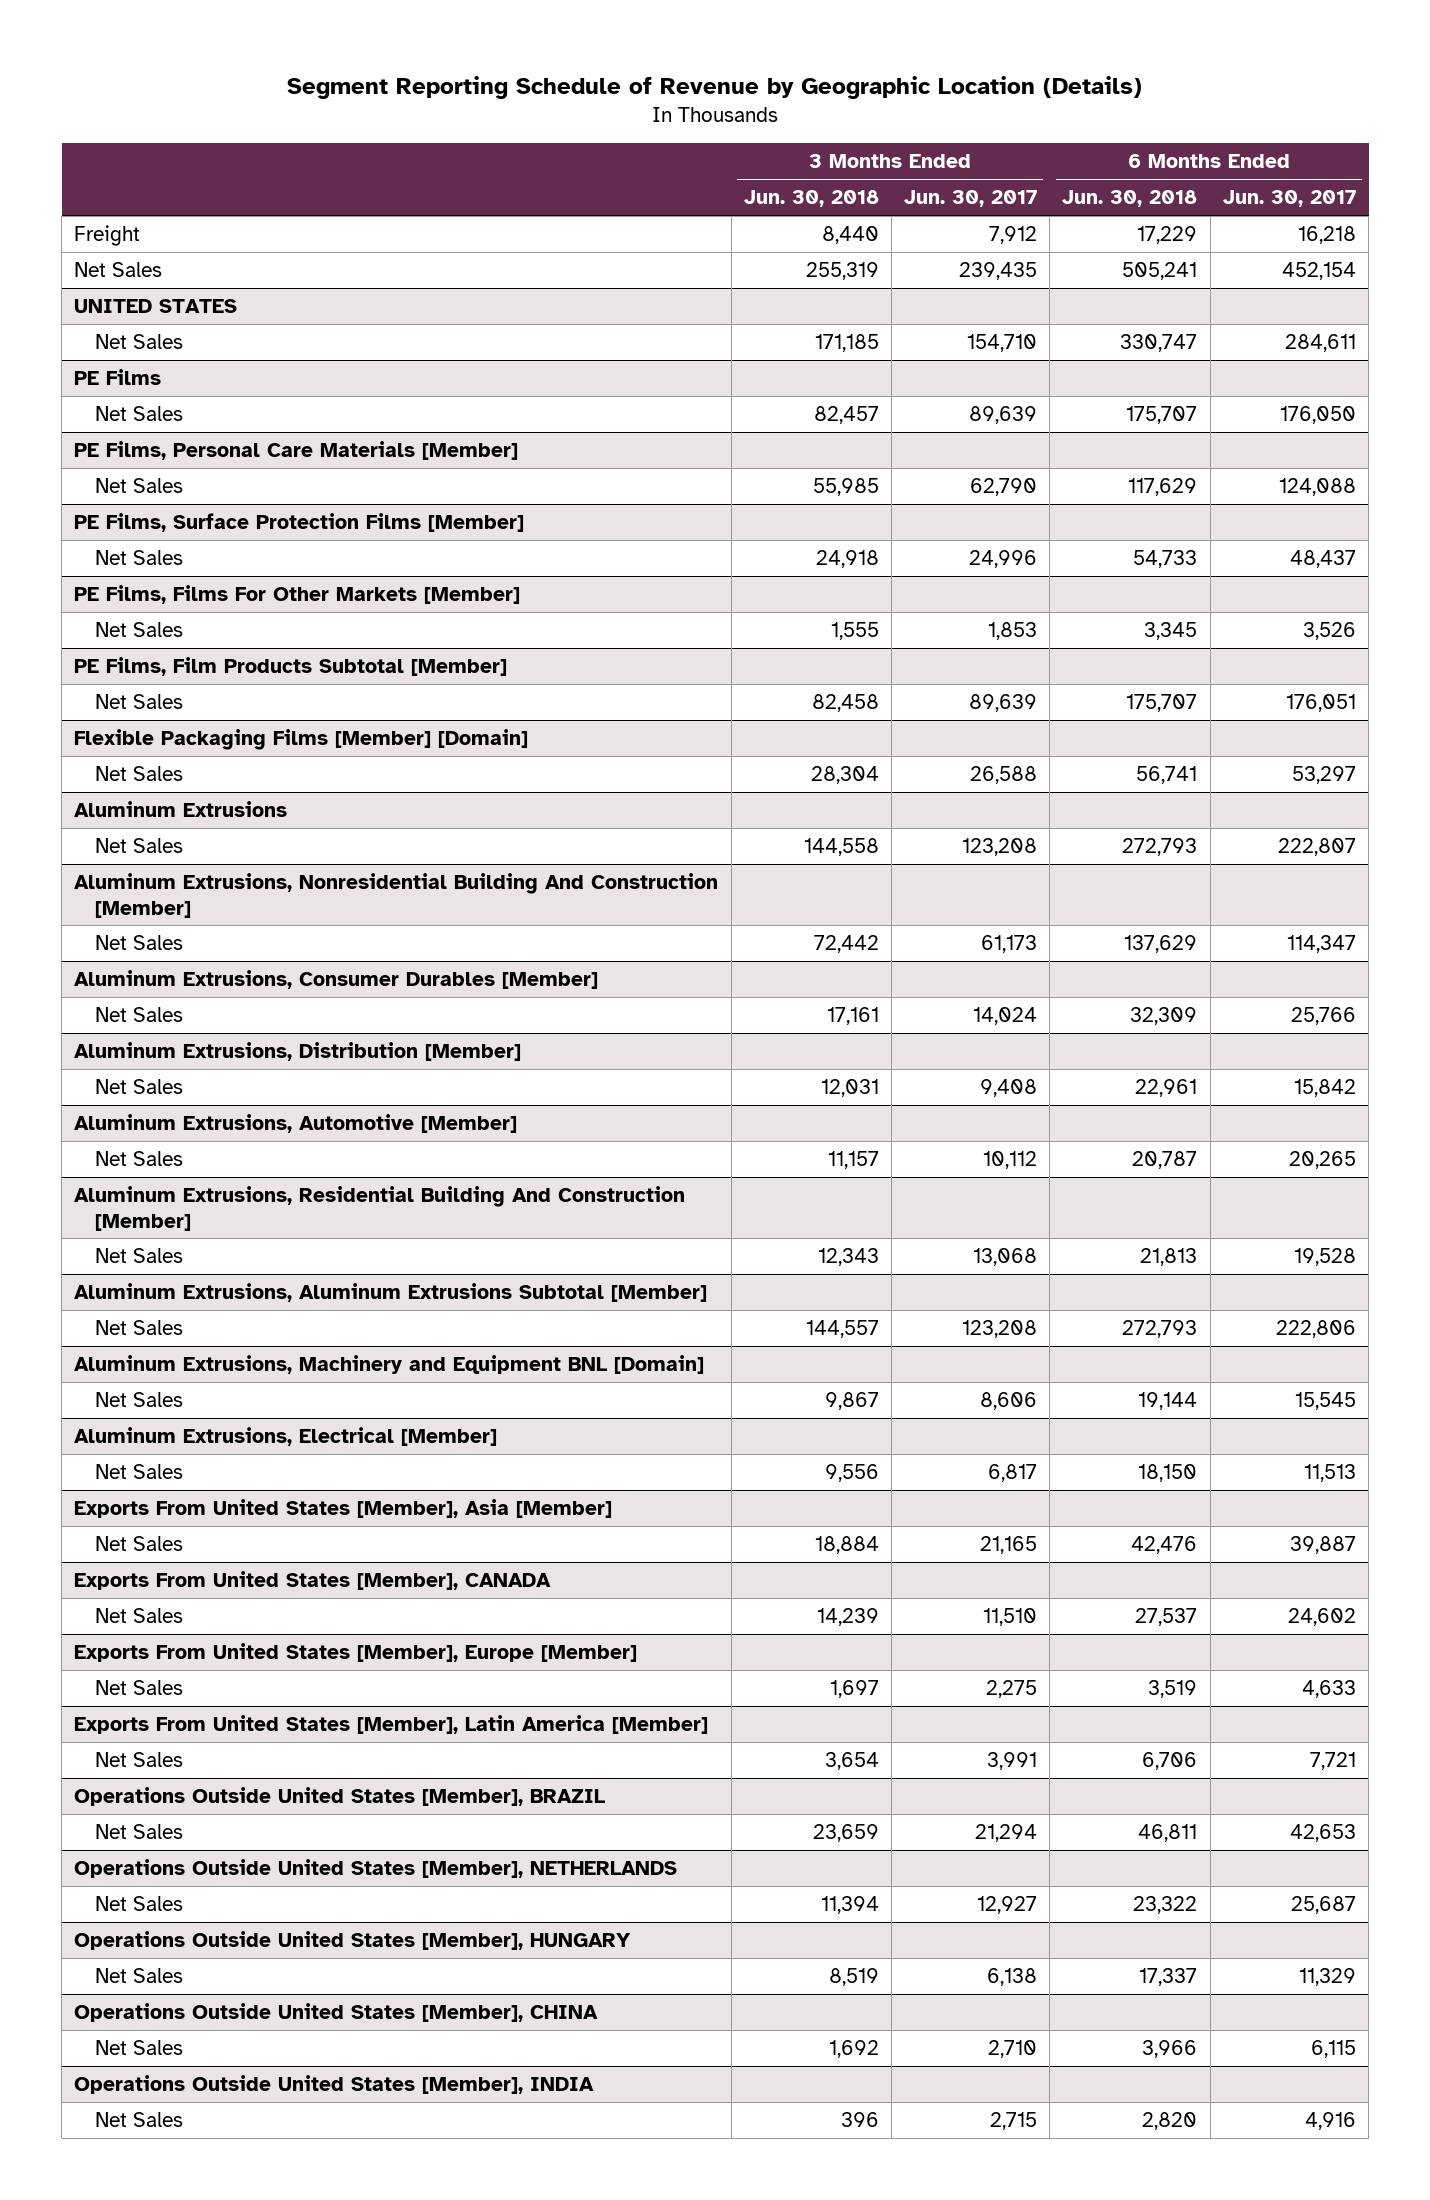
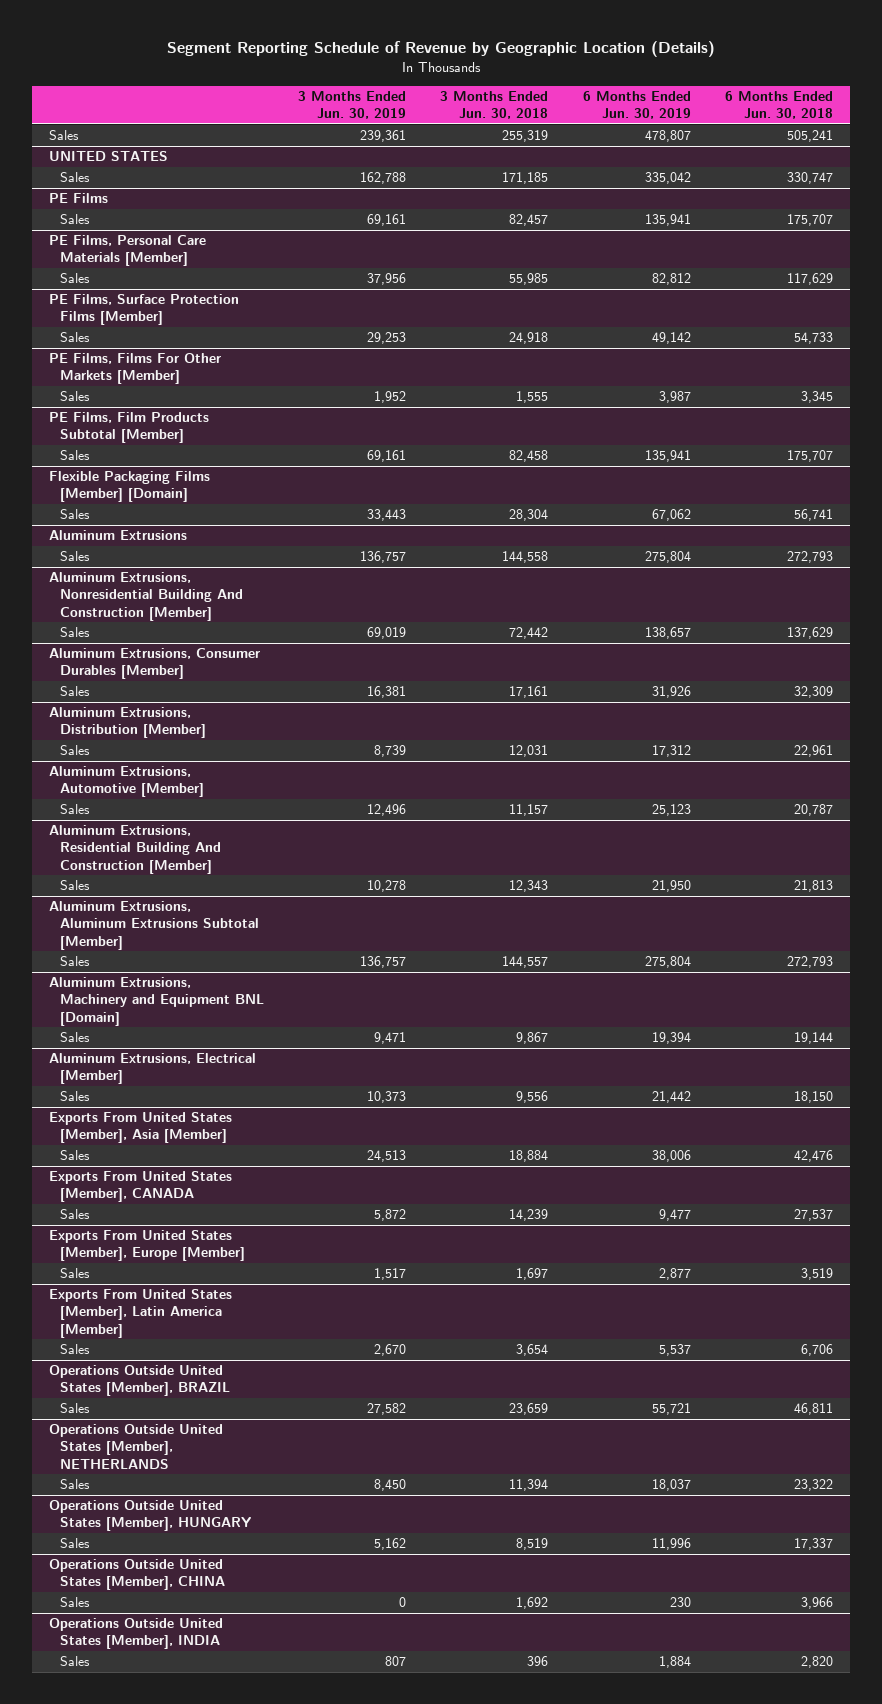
- | 3 Months Ended Jun. 30, 2018 | 3 Months Ended Jun. 30, 2017 | 6 Months Ended Jun. 30, 2018 | 6 Months Ended Jun. 30, 2017
+ | 3 Months Ended Jun. 30, 2019 | 3 Months Ended Jun. 30, 2018 | 6 Months Ended Jun. 30, 2019 | 6 Months Ended Jun. 30, 2018
- Freight | 8,440 | 7,912 | 17,229 | 16,218
- Net Sales | 255,319 | 239,435 | 505,241 | 452,154
+ Sales | 239,361 | 255,319 | 478,807 | 505,241
@ UNITED STATES
- Net Sales | 171,185 | 154,710 | 330,747 | 284,611
+ Sales | 162,788 | 171,185 | 335,042 | 330,747
@ PE Films
- Net Sales | 82,457 | 89,639 | 175,707 | 176,050
+ Sales | 69,161 | 82,457 | 135,941 | 175,707
@ PE Films, Personal Care Materials [Member]
- Net Sales | 55,985 | 62,790 | 117,629 | 124,088
+ Sales | 37,956 | 55,985 | 82,812 | 117,629
@ PE Films, Surface Protection Films [Member]
- Net Sales | 24,918 | 24,996 | 54,733 | 48,437
+ Sales | 29,253 | 24,918 | 49,142 | 54,733
@ PE Films, Films For Other Markets [Member]
- Net Sales | 1,555 | 1,853 | 3,345 | 3,526
+ Sales | 1,952 | 1,555 | 3,987 | 3,345
@ PE Films, Film Products Subtotal [Member]
- Net Sales | 82,458 | 89,639 | 175,707 | 176,051
+ Sales | 69,161 | 82,458 | 135,941 | 175,707
@ Flexible Packaging Films [Member] [Domain]
- Net Sales | 28,304 | 26,588 | 56,741 | 53,297
+ Sales | 33,443 | 28,304 | 67,062 | 56,741
@ Aluminum Extrusions
- Net Sales | 144,558 | 123,208 | 272,793 | 222,807
+ Sales | 136,757 | 144,558 | 275,804 | 272,793
@ Aluminum Extrusions, Nonresidential Building And Construction [Member]
- Net Sales | 72,442 | 61,173 | 137,629 | 114,347
+ Sales | 69,019 | 72,442 | 138,657 | 137,629
@ Aluminum Extrusions, Consumer Durables [Member]
- Net Sales | 17,161 | 14,024 | 32,309 | 25,766
+ Sales | 16,381 | 17,161 | 31,926 | 32,309
@ Aluminum Extrusions, Distribution [Member]
- Net Sales | 12,031 | 9,408 | 22,961 | 15,842
+ Sales | 8,739 | 12,031 | 17,312 | 22,961
@ Aluminum Extrusions, Automotive [Member]
- Net Sales | 11,157 | 10,112 | 20,787 | 20,265
+ Sales | 12,496 | 11,157 | 25,123 | 20,787
@ Aluminum Extrusions, Residential Building And Construction [Member]
- Net Sales | 12,343 | 13,068 | 21,813 | 19,528
+ Sales | 10,278 | 12,343 | 21,950 | 21,813
@ Aluminum Extrusions, Aluminum Extrusions Subtotal [Member]
- Net Sales | 144,557 | 123,208 | 272,793 | 222,806
+ Sales | 136,757 | 144,557 | 275,804 | 272,793
@ Aluminum Extrusions, Machinery and Equipment BNL [Domain]
- Net Sales | 9,867 | 8,606 | 19,144 | 15,545
+ Sales | 9,471 | 9,867 | 19,394 | 19,144
@ Aluminum Extrusions, Electrical [Member]
- Net Sales | 9,556 | 6,817 | 18,150 | 11,513
+ Sales | 10,373 | 9,556 | 21,442 | 18,150
@ Exports From United States [Member], Asia [Member]
- Net Sales | 18,884 | 21,165 | 42,476 | 39,887
+ Sales | 24,513 | 18,884 | 38,006 | 42,476
@ Exports From United States [Member], CANADA
- Net Sales | 14,239 | 11,510 | 27,537 | 24,602
+ Sales | 5,872 | 14,239 | 9,477 | 27,537
@ Exports From United States [Member], Europe [Member]
- Net Sales | 1,697 | 2,275 | 3,519 | 4,633
+ Sales | 1,517 | 1,697 | 2,877 | 3,519
@ Exports From United States [Member], Latin America [Member]
- Net Sales | 3,654 | 3,991 | 6,706 | 7,721
+ Sales | 2,670 | 3,654 | 5,537 | 6,706
@ Operations Outside United States [Member], BRAZIL
- Net Sales | 23,659 | 21,294 | 46,811 | 42,653
+ Sales | 27,582 | 23,659 | 55,721 | 46,811
@ Operations Outside United States [Member], NETHERLANDS
- Net Sales | 11,394 | 12,927 | 23,322 | 25,687
+ Sales | 8,450 | 11,394 | 18,037 | 23,322
@ Operations Outside United States [Member], HUNGARY
- Net Sales | 8,519 | 6,138 | 17,337 | 11,329
+ Sales | 5,162 | 8,519 | 11,996 | 17,337
@ Operations Outside United States [Member], CHINA
- Net Sales | 1,692 | 2,710 | 3,966 | 6,115
+ Sales | 0 | 1,692 | 230 | 3,966
@ Operations Outside United States [Member], INDIA
- Net Sales | 396 | 2,715 | 2,820 | 4,916
+ Sales | 807 | 396 | 1,884 | 2,820

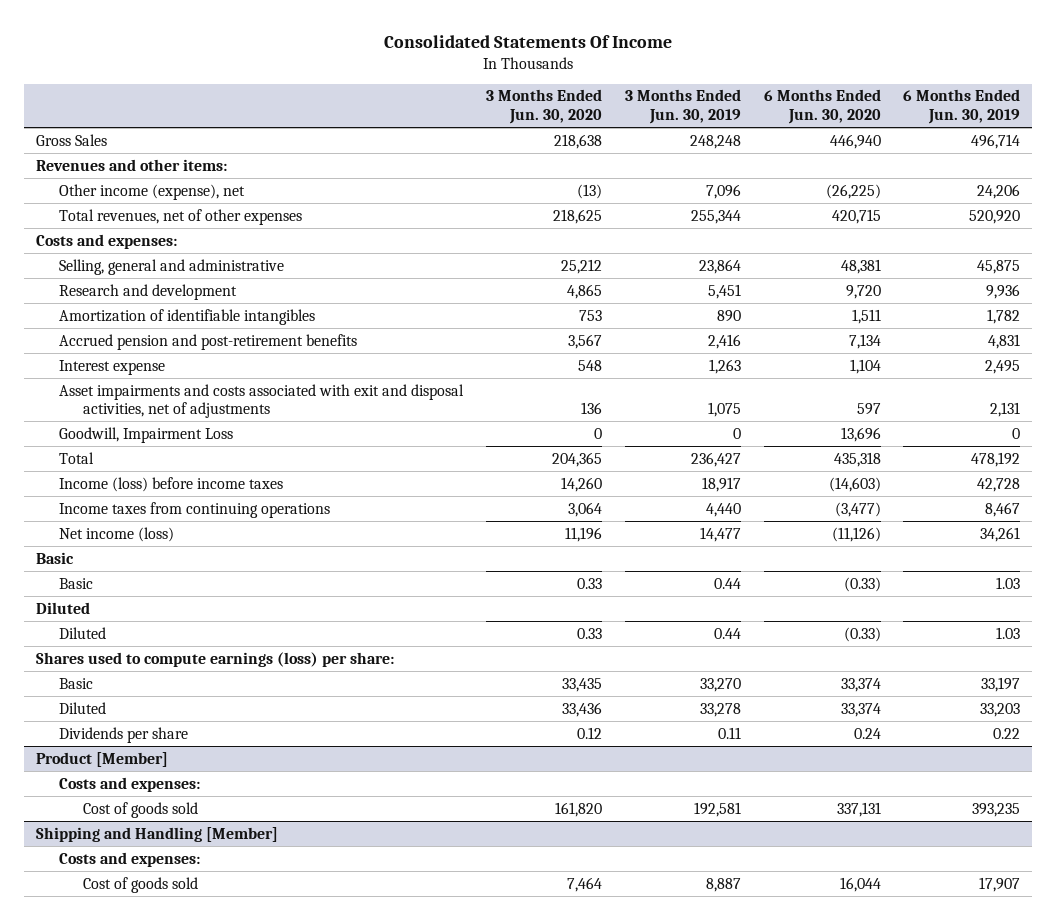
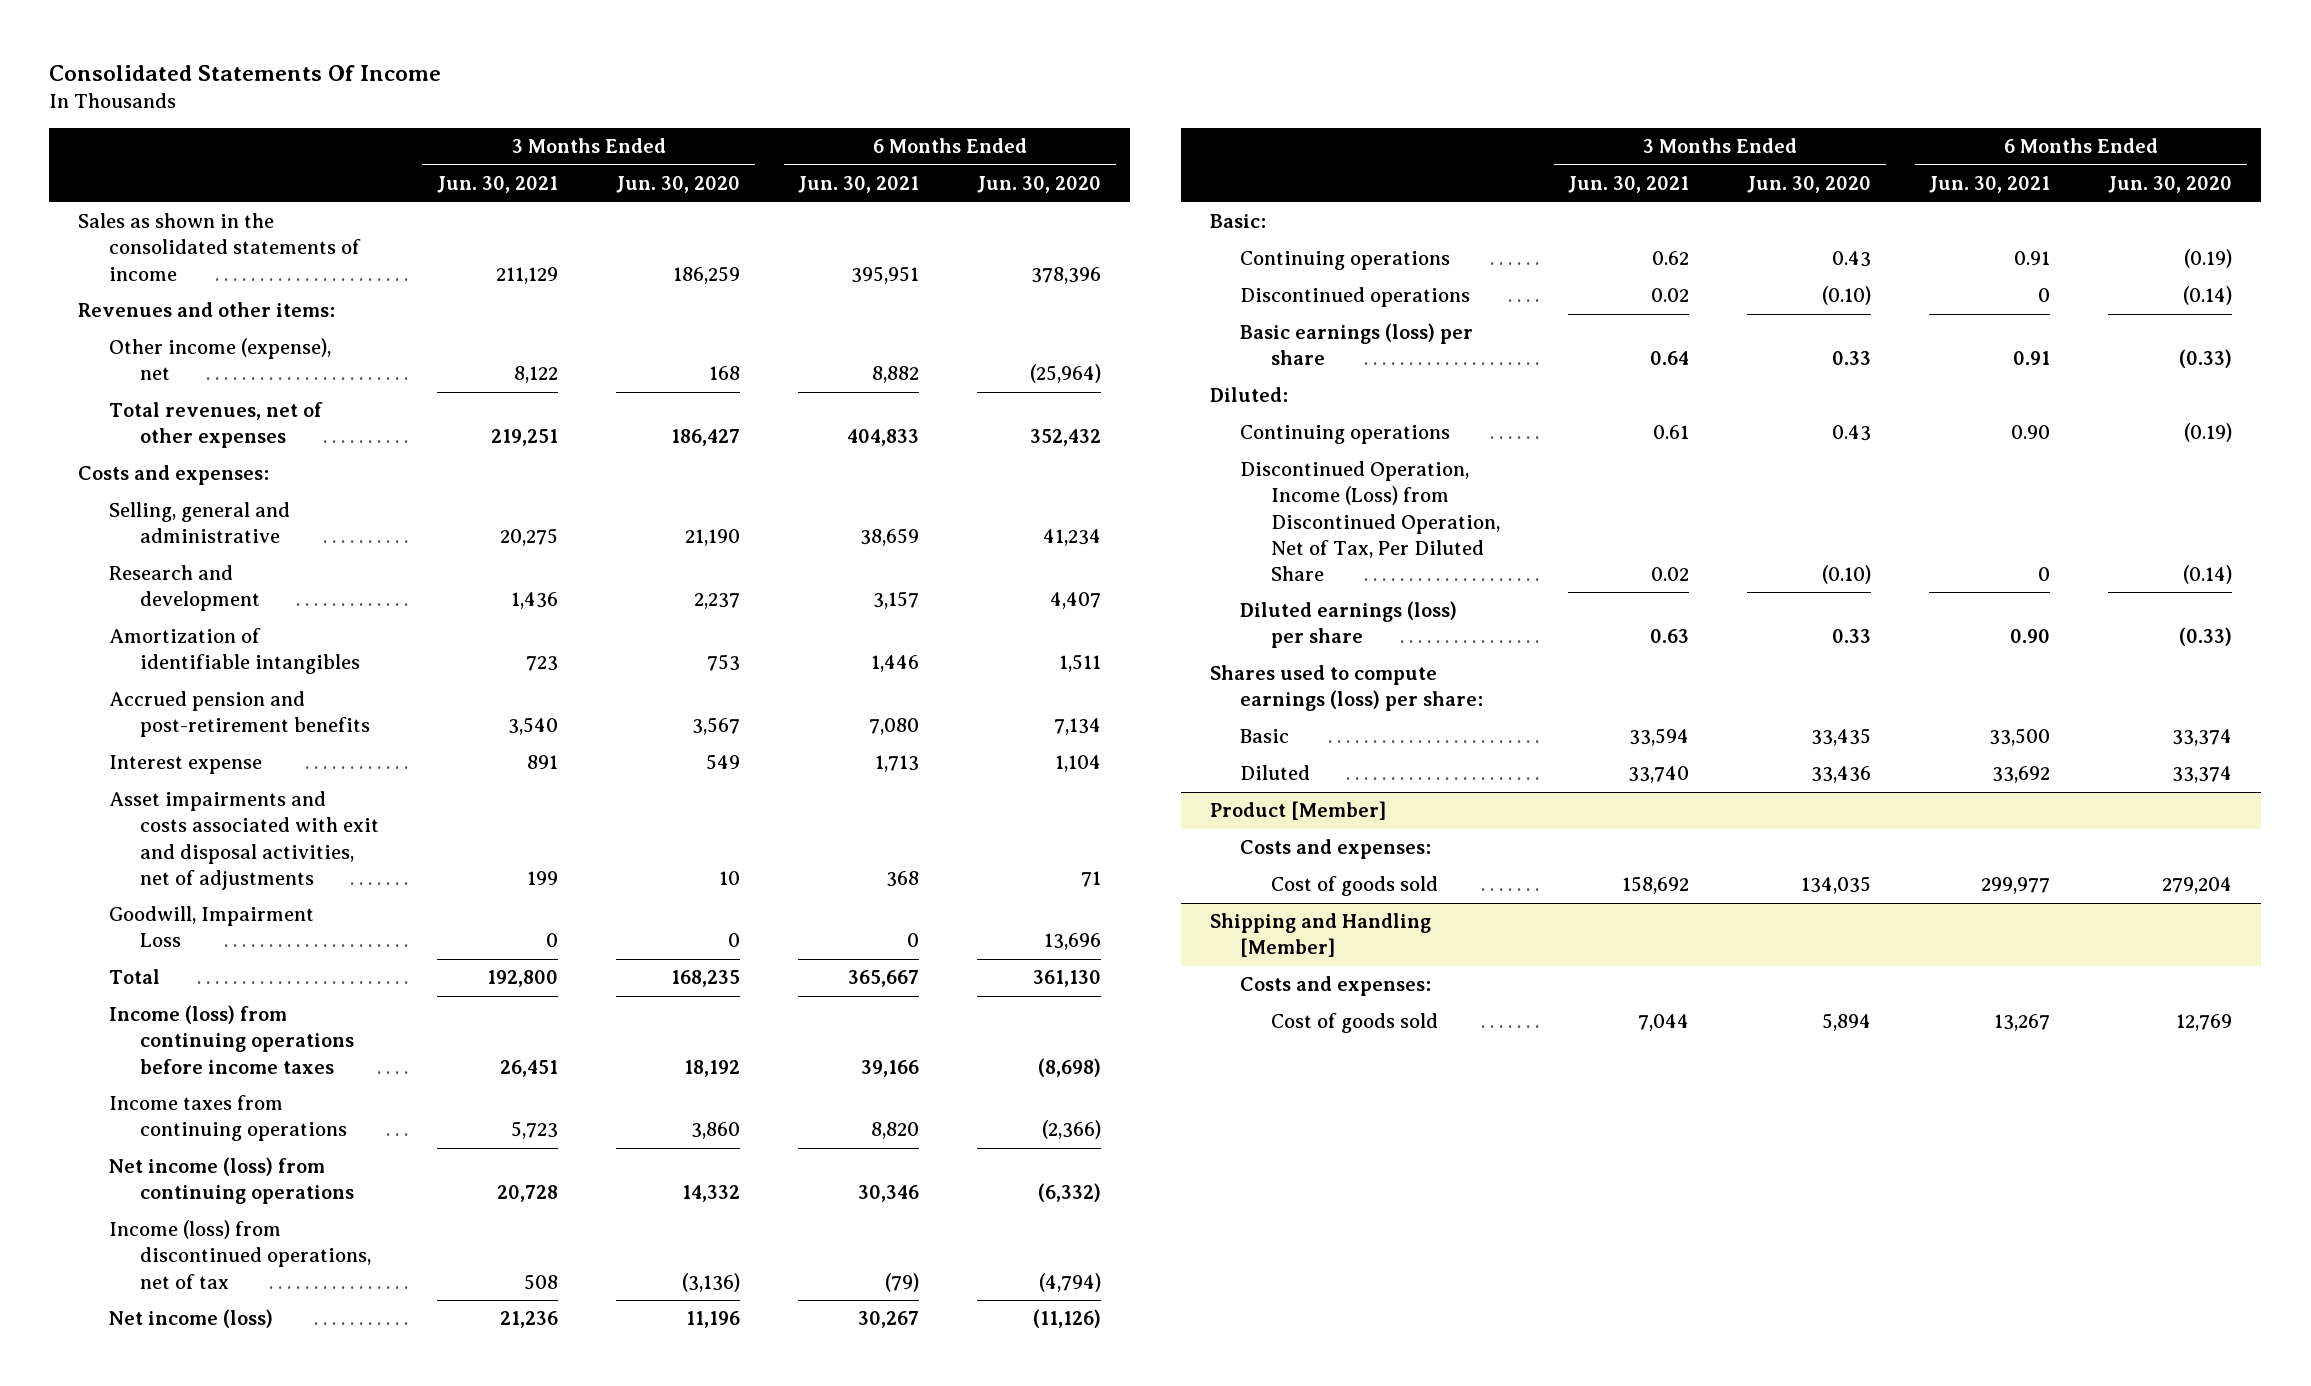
- | 3 Months Ended Jun. 30, 2020 | 3 Months Ended Jun. 30, 2019 | 6 Months Ended Jun. 30, 2020 | 6 Months Ended Jun. 30, 2019
+ | 3 Months Ended Jun. 30, 2021 | 3 Months Ended Jun. 30, 2020 | 6 Months Ended Jun. 30, 2021 | 6 Months Ended Jun. 30, 2020
- Gross Sales | 218,638 | 248,248 | 446,940 | 496,714
+ Sales as shown in the consolidated statements of income | 211,129 | 186,259 | 395,951 | 378,396
- Other income (expense), net | (13) | 7,096 | (26,225) | 24,206
- Total revenues, net of other expenses | 218,625 | 255,344 | 420,715 | 520,920
+ Other income (expense), net | 8,122 | 168 | 8,882 | (25,964)
+ Total revenues, net of other expenses | 219,251 | 186,427 | 404,833 | 352,432
- Selling, general and administrative | 25,212 | 23,864 | 48,381 | 45,875
- Research and development | 4,865 | 5,451 | 9,720 | 9,936
+ Selling, general and administrative | 20,275 | 21,190 | 38,659 | 41,234
+ Research and development | 1,436 | 2,237 | 3,157 | 4,407
- Interest expense | 548 | 1,263 | 1,104 | 2,495
- Asset impairments and costs associated with exit and disposal activities, net of adjustments | 136 | 1,075 | 597 | 2,131
+ Interest expense | 891 | 549 | 1,713 | 1,104
+ Asset impairments and costs associated with exit and disposal activities, net of adjustments | 199 | 10 | 368 | 71
- Total | 204,365 | 236,427 | 435,318 | 478,192
- Income (loss) before income taxes | 14,260 | 18,917 | (14,603) | 42,728
- Income taxes from continuing operations | 3,064 | 4,440 | (3,477) | 8,467
+ Total | 192,800 | 168,235 | 365,667 | 361,130
+ Income (loss) from continuing operations before income taxes | 26,451 | 18,192 | 39,166 | (8,698)
+ Income taxes from continuing operations | 5,723 | 3,860 | 8,820 | (2,366)
+ Net income (loss) from continuing operations | 20,728 | 14,332 | 30,346 | (6,332)
+ Income (loss) from discontinued operations, net of tax | 508 | (3,136) | (79) | (4,794)
- Basic
- Basic | 0.33 | 0.44 | (0.33) | 1.03
- Diluted
- Diluted | 0.33 | 0.44 | (0.33) | 1.03
+ Basic:
+ Continuing operations | 0.62 | 0.43 | 0.91 | (0.19)
+ Discontinued operations | 0.02 | (0.10) | 0 | (0.14)
+ Basic earnings (loss) per share | 0.64 | 0.33 | 0.91 | (0.33)
+ Diluted:
+ Continuing operations | 0.61 | 0.43 | 0.90 | (0.19)
+ Discontinued Operation, Income (Loss) from Discontinued Operation, Net of Tax, Per Diluted Share | 0.02 | (0.10) | 0 | (0.14)
+ Diluted earnings (loss) per share | 0.63 | 0.33 | 0.90 | (0.33)
- Dividends per share | 0.12 | 0.11 | 0.24 | 0.22
@ Product [Member]
- Cost of goods sold | 161,820 | 192,581 | 337,131 | 393,235
+ Cost of goods sold | 158,692 | 134,035 | 299,977 | 279,204
@ Shipping and Handling [Member]
- Cost of goods sold | 7,464 | 8,887 | 16,044 | 17,907
+ Cost of goods sold | 7,044 | 5,894 | 13,267 | 12,769

